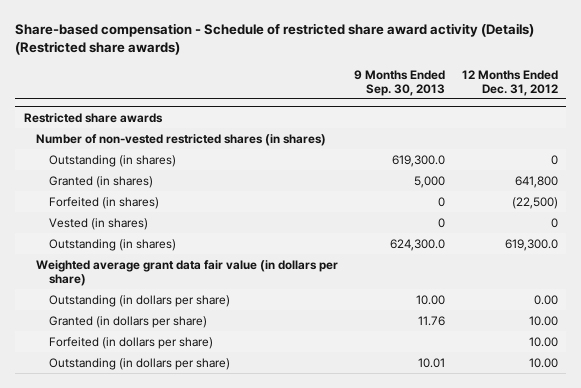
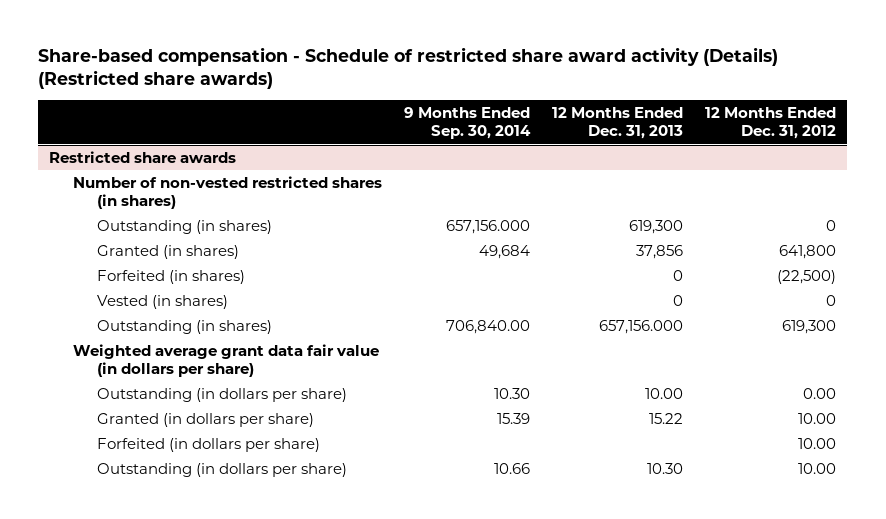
- | 9 Months Ended Sep. 30, 2013 | 12 Months Ended Dec. 31, 2012
+ | 9 Months Ended Sep. 30, 2014 | 12 Months Ended Dec. 31, 2013 | 12 Months Ended Dec. 31, 2012
@ Restricted share awards
- Outstanding (in shares) | 624,300.0 | 619,300.0
+ Outstanding (in shares) | 706,840.00 | 657,156.000 | 619,300

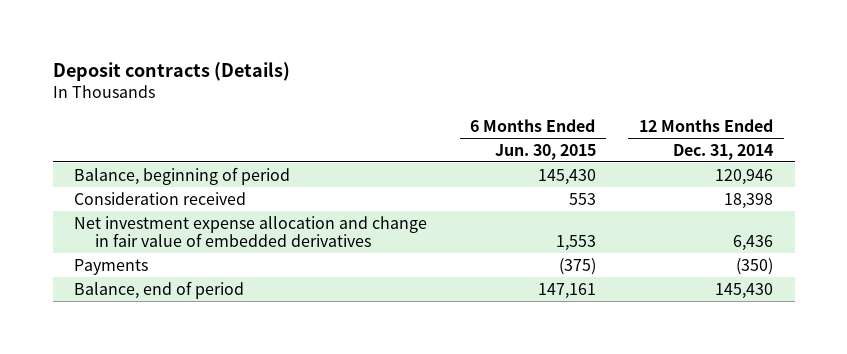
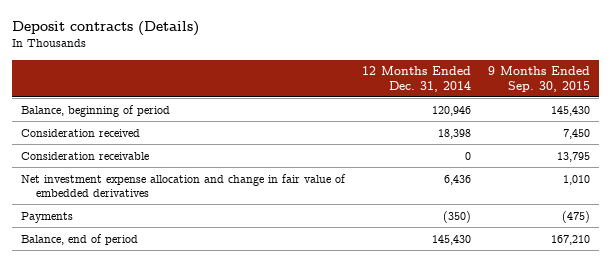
- | 6 Months Ended Jun. 30, 2015 | 12 Months Ended Dec. 31, 2014
+ | 12 Months Ended Dec. 31, 2014 | 9 Months Ended Sep. 30, 2015
+ Consideration receivable | 0 | 13,795

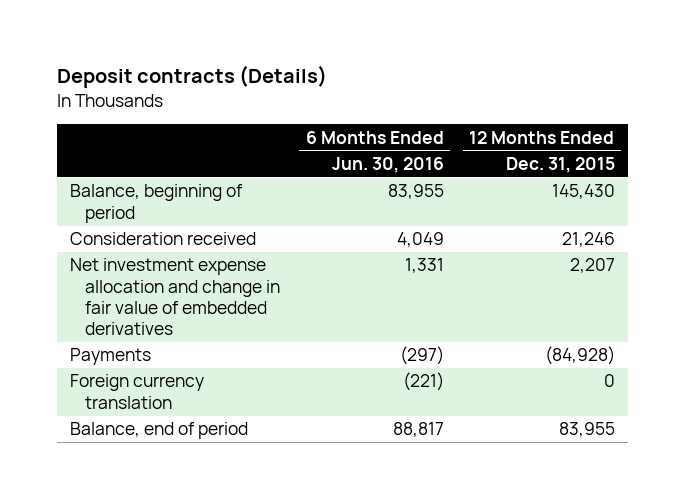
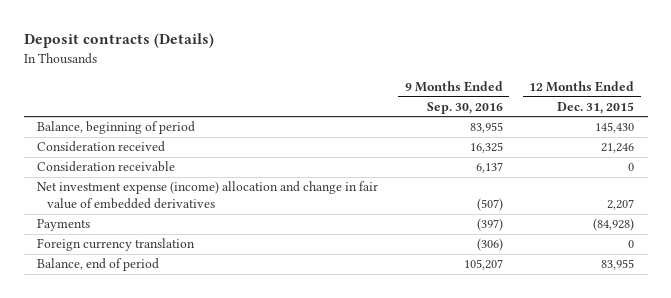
- | 6 Months Ended Jun. 30, 2016 | 12 Months Ended Dec. 31, 2015
+ | 9 Months Ended Sep. 30, 2016 | 12 Months Ended Dec. 31, 2015
- Net investment expense allocation and change in fair value of embedded derivatives | 1,331 | 2,207
+ Consideration receivable | 6,137 | 0
+ Net investment expense (income) allocation and change in fair value of embedded derivatives | (507) | 2,207

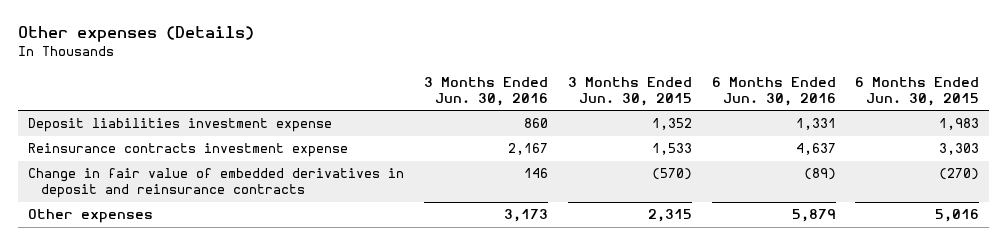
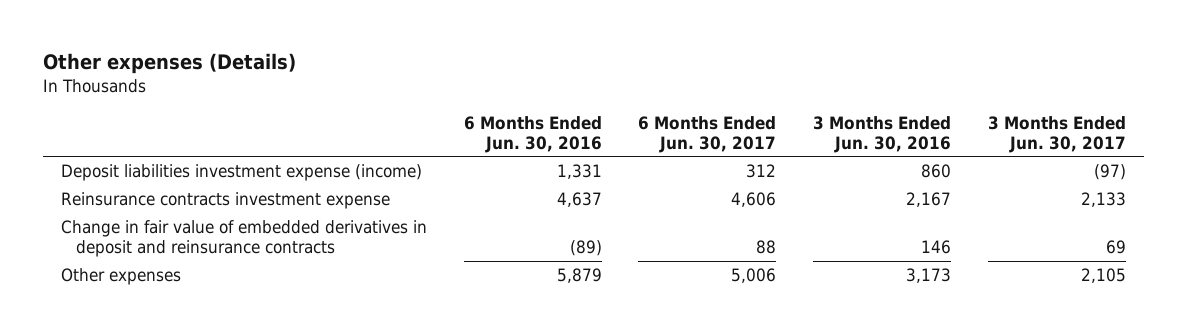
- | 3 Months Ended Jun. 30, 2016 | 3 Months Ended Jun. 30, 2015 | 6 Months Ended Jun. 30, 2016 | 6 Months Ended Jun. 30, 2015
+ | 6 Months Ended Jun. 30, 2016 | 6 Months Ended Jun. 30, 2017 | 3 Months Ended Jun. 30, 2016 | 3 Months Ended Jun. 30, 2017
- Deposit liabilities investment expense | 860 | 1,352 | 1,331 | 1,983
+ Deposit liabilities investment expense (income) | 1,331 | 312 | 860 | (97)

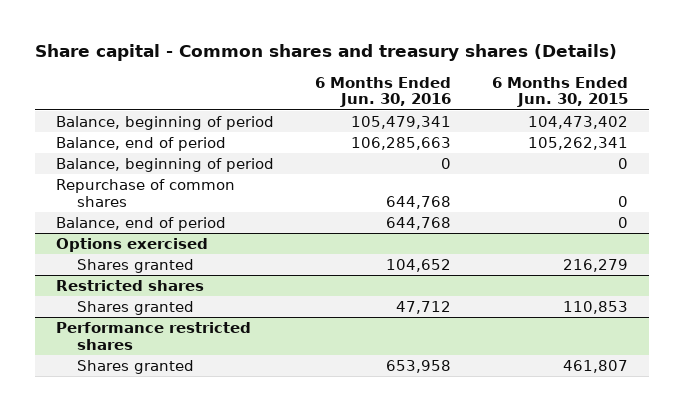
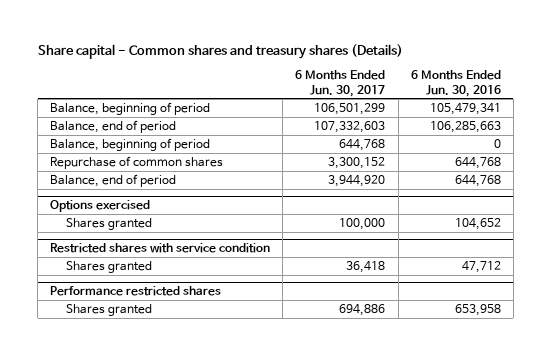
- | 6 Months Ended Jun. 30, 2016 | 6 Months Ended Jun. 30, 2015
+ | 6 Months Ended Jun. 30, 2017 | 6 Months Ended Jun. 30, 2016
- Restricted shares
+ Restricted shares with service condition

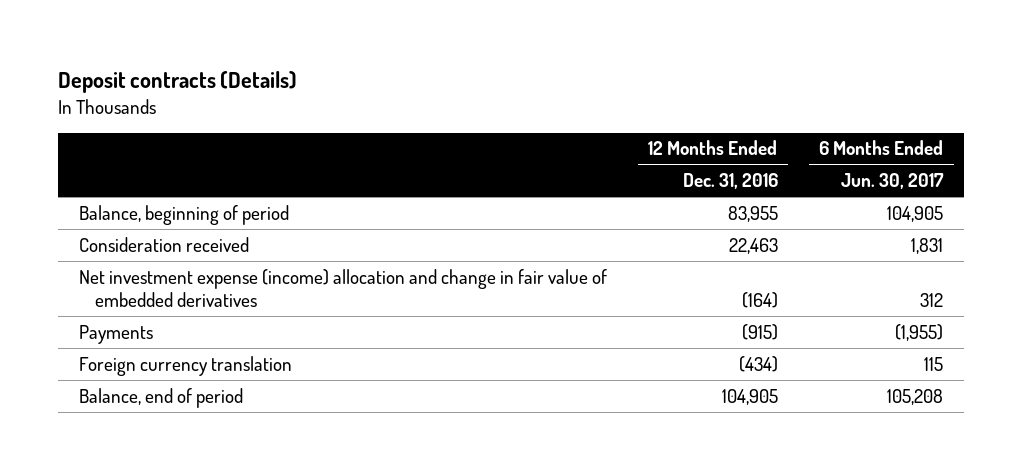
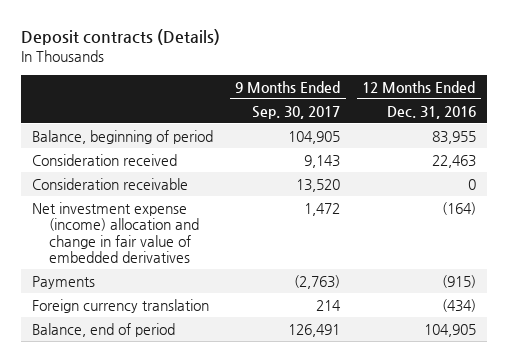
- | 12 Months Ended Dec. 31, 2016 | 6 Months Ended Jun. 30, 2017
+ | 9 Months Ended Sep. 30, 2017 | 12 Months Ended Dec. 31, 2016
+ Consideration receivable | 13,520 | 0

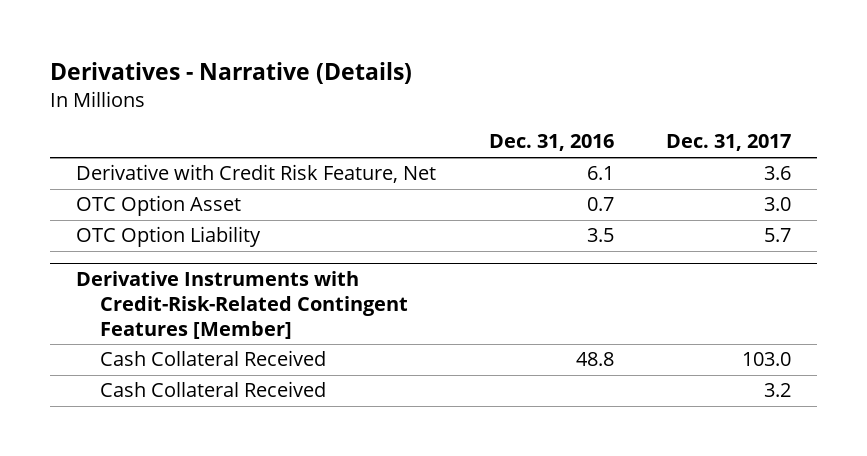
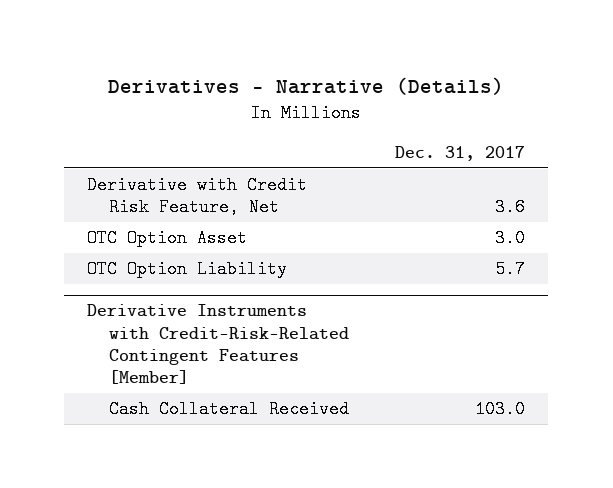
- | Dec. 31, 2016 | Dec. 31, 2017
+ | Dec. 31, 2017
@ Derivative Instruments with Credit-Risk-Related Contingent Features [Member]
- Cash Collateral Received | | 3.2

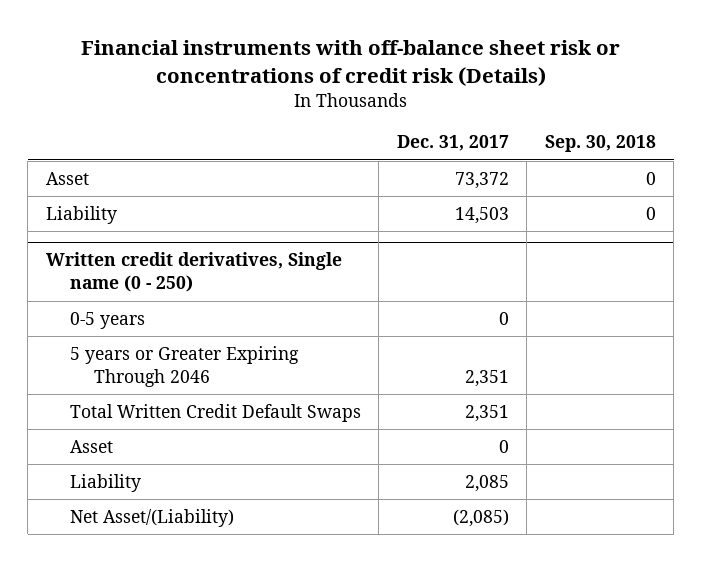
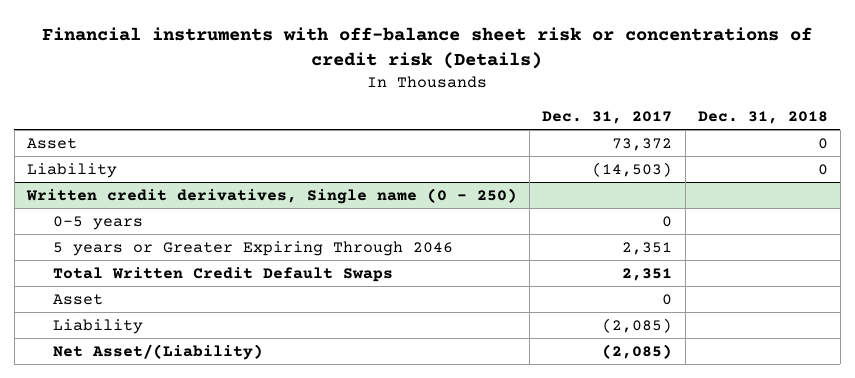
- | Dec. 31, 2017 | Sep. 30, 2018
+ | Dec. 31, 2017 | Dec. 31, 2018
- Liability | 14,503 | 0
+ Liability | (14,503) | 0
@ Written credit derivatives, Single name (0 - 250)
- Liability | 2,085 |
+ Liability | (2,085) |

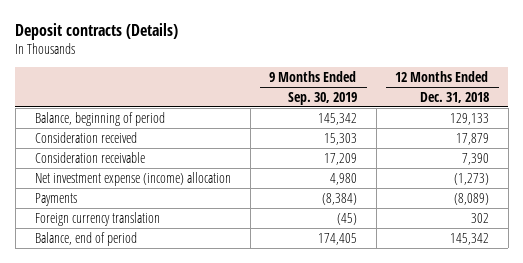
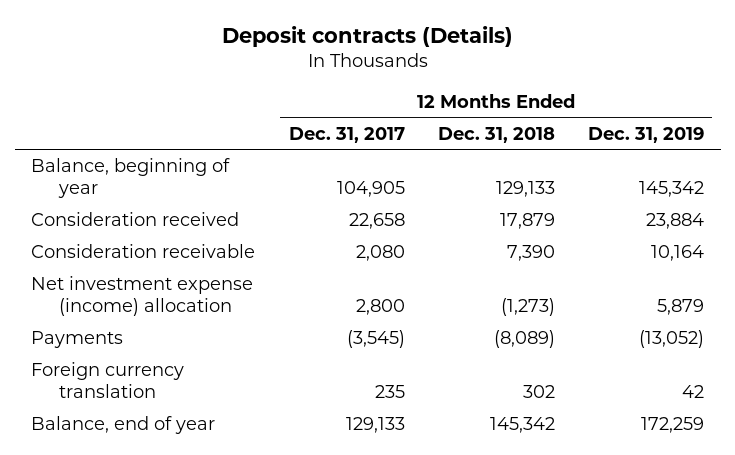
- | 9 Months Ended Sep. 30, 2019 | 12 Months Ended Dec. 31, 2018
+ | 12 Months Ended Dec. 31, 2017 | 12 Months Ended Dec. 31, 2018 | 12 Months Ended Dec. 31, 2019
- Balance, beginning of period | 145,342 | 129,133
+ Balance, beginning of year | 104,905 | 129,133 | 145,342
- Balance, end of period | 174,405 | 145,342
+ Balance, end of year | 129,133 | 145,342 | 172,259

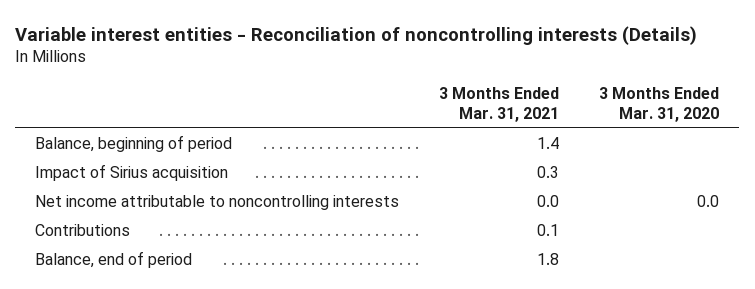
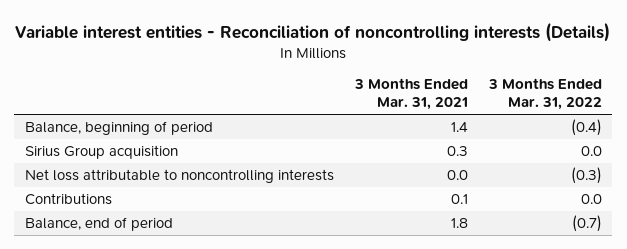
- | 3 Months Ended Mar. 31, 2021 | 3 Months Ended Mar. 31, 2020
+ | 3 Months Ended Mar. 31, 2021 | 3 Months Ended Mar. 31, 2022
- Impact of Sirius acquisition | 0.3 |
- Net income attributable to noncontrolling interests | 0.0 | 0.0
+ Sirius Group acquisition | 0.3 | 0.0
+ Net loss attributable to noncontrolling interests | 0.0 | (0.3)

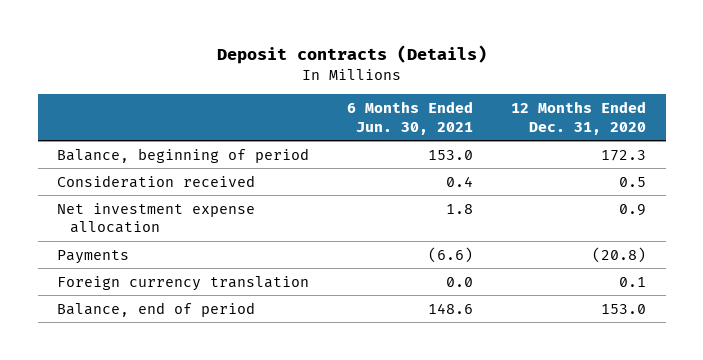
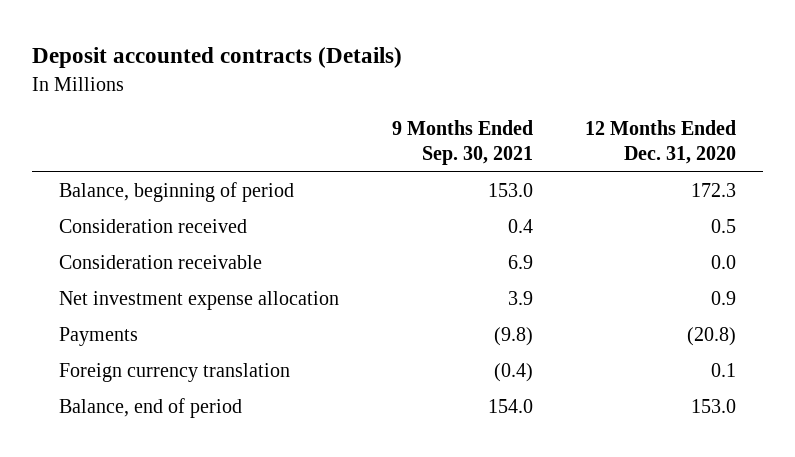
- Deposit contracts (Details)
+ Deposit accounted contracts (Details)
- | 6 Months Ended Jun. 30, 2021 | 12 Months Ended Dec. 31, 2020
+ | 9 Months Ended Sep. 30, 2021 | 12 Months Ended Dec. 31, 2020
+ Consideration receivable | 6.9 | 0.0

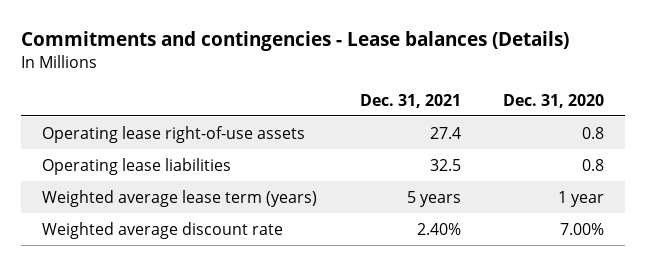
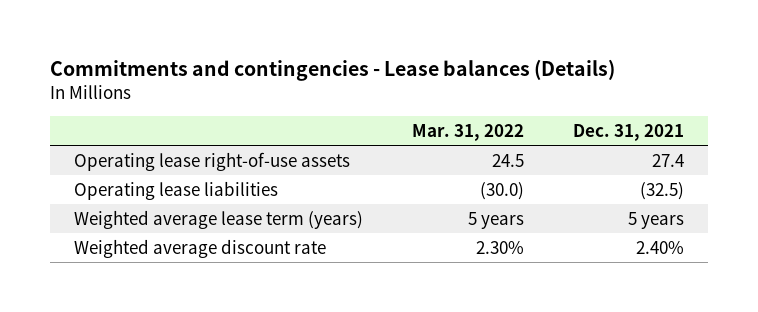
- | Dec. 31, 2021 | Dec. 31, 2020
+ | Mar. 31, 2022 | Dec. 31, 2021
- Operating lease liabilities | 32.5 | 0.8
+ Operating lease liabilities | (30.0) | (32.5)

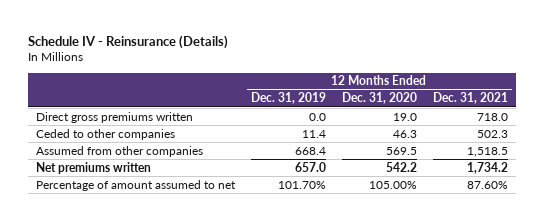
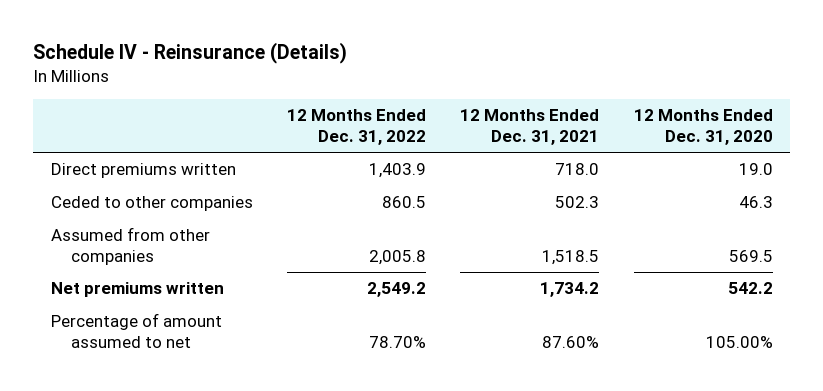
- | 12 Months Ended Dec. 31, 2019 | 12 Months Ended Dec. 31, 2020 | 12 Months Ended Dec. 31, 2021
+ | 12 Months Ended Dec. 31, 2022 | 12 Months Ended Dec. 31, 2021 | 12 Months Ended Dec. 31, 2020
- Direct gross premiums written | 0.0 | 19.0 | 718.0
+ Direct premiums written | 1,403.9 | 718.0 | 19.0

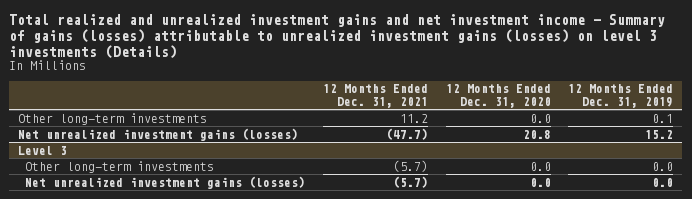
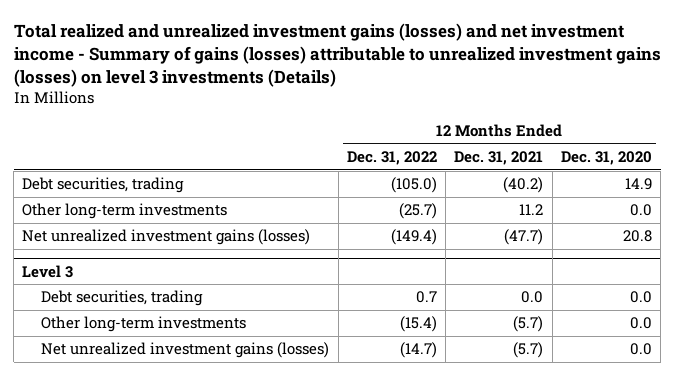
- Total realized and unrealized investment gains and net investment income - Summary of gains (losses) attributable to unrealized investment gains (losses) on level 3 investments (Details)
+ Total realized and unrealized investment gains (losses) and net investment income - Summary of gains (losses) attributable to unrealized investment gains (losses) on level 3 investments (Details)
- | 12 Months Ended Dec. 31, 2021 | 12 Months Ended Dec. 31, 2020 | 12 Months Ended Dec. 31, 2019
+ | 12 Months Ended Dec. 31, 2022 | 12 Months Ended Dec. 31, 2021 | 12 Months Ended Dec. 31, 2020
+ Debt securities, trading | (105.0) | (40.2) | 14.9
@ Level 3
+ Debt securities, trading | 0.7 | 0.0 | 0.0

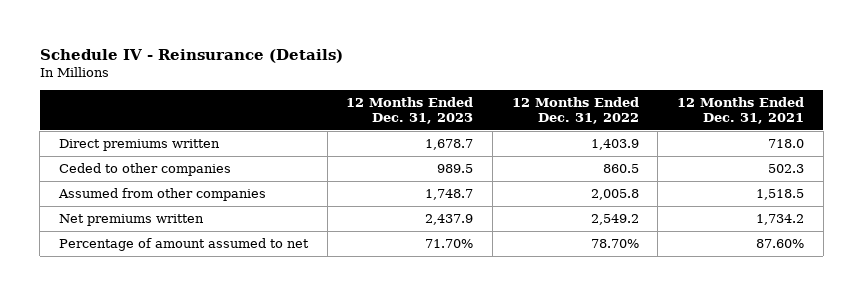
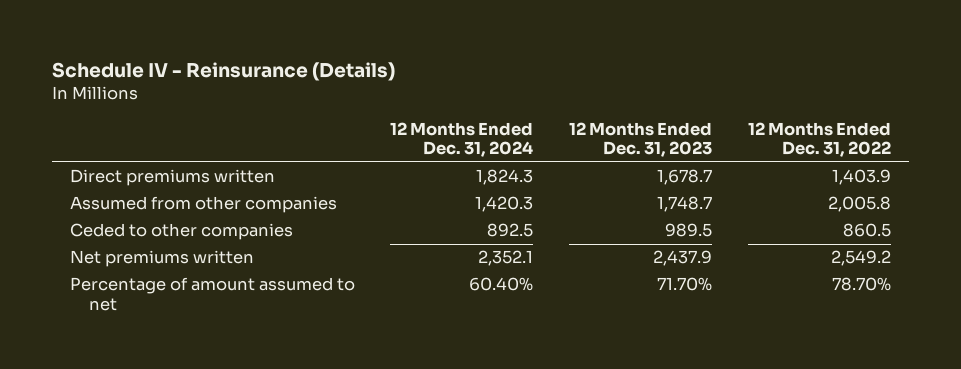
- | 12 Months Ended Dec. 31, 2023 | 12 Months Ended Dec. 31, 2022 | 12 Months Ended Dec. 31, 2021
+ | 12 Months Ended Dec. 31, 2024 | 12 Months Ended Dec. 31, 2023 | 12 Months Ended Dec. 31, 2022
moved down: Ceded to other companies | 892.5 | 989.5 | 860.5

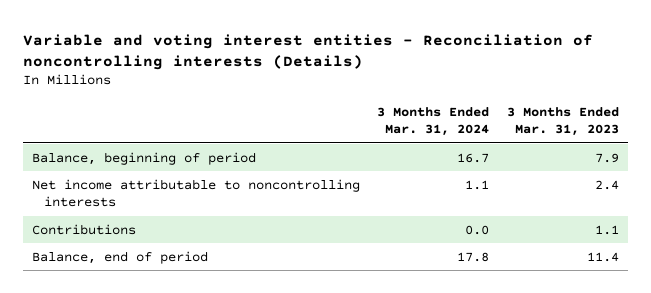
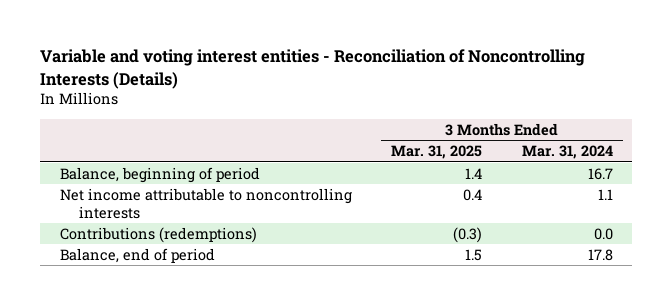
- Variable and voting interest entities - Reconciliation of noncontrolling interests (Details)
+ Variable and voting interest entities - Reconciliation of Noncontrolling Interests (Details)
- | 3 Months Ended Mar. 31, 2024 | 3 Months Ended Mar. 31, 2023
+ | 3 Months Ended Mar. 31, 2025 | 3 Months Ended Mar. 31, 2024
- Contributions | 0.0 | 1.1
+ Contributions (redemptions) | (0.3) | 0.0

